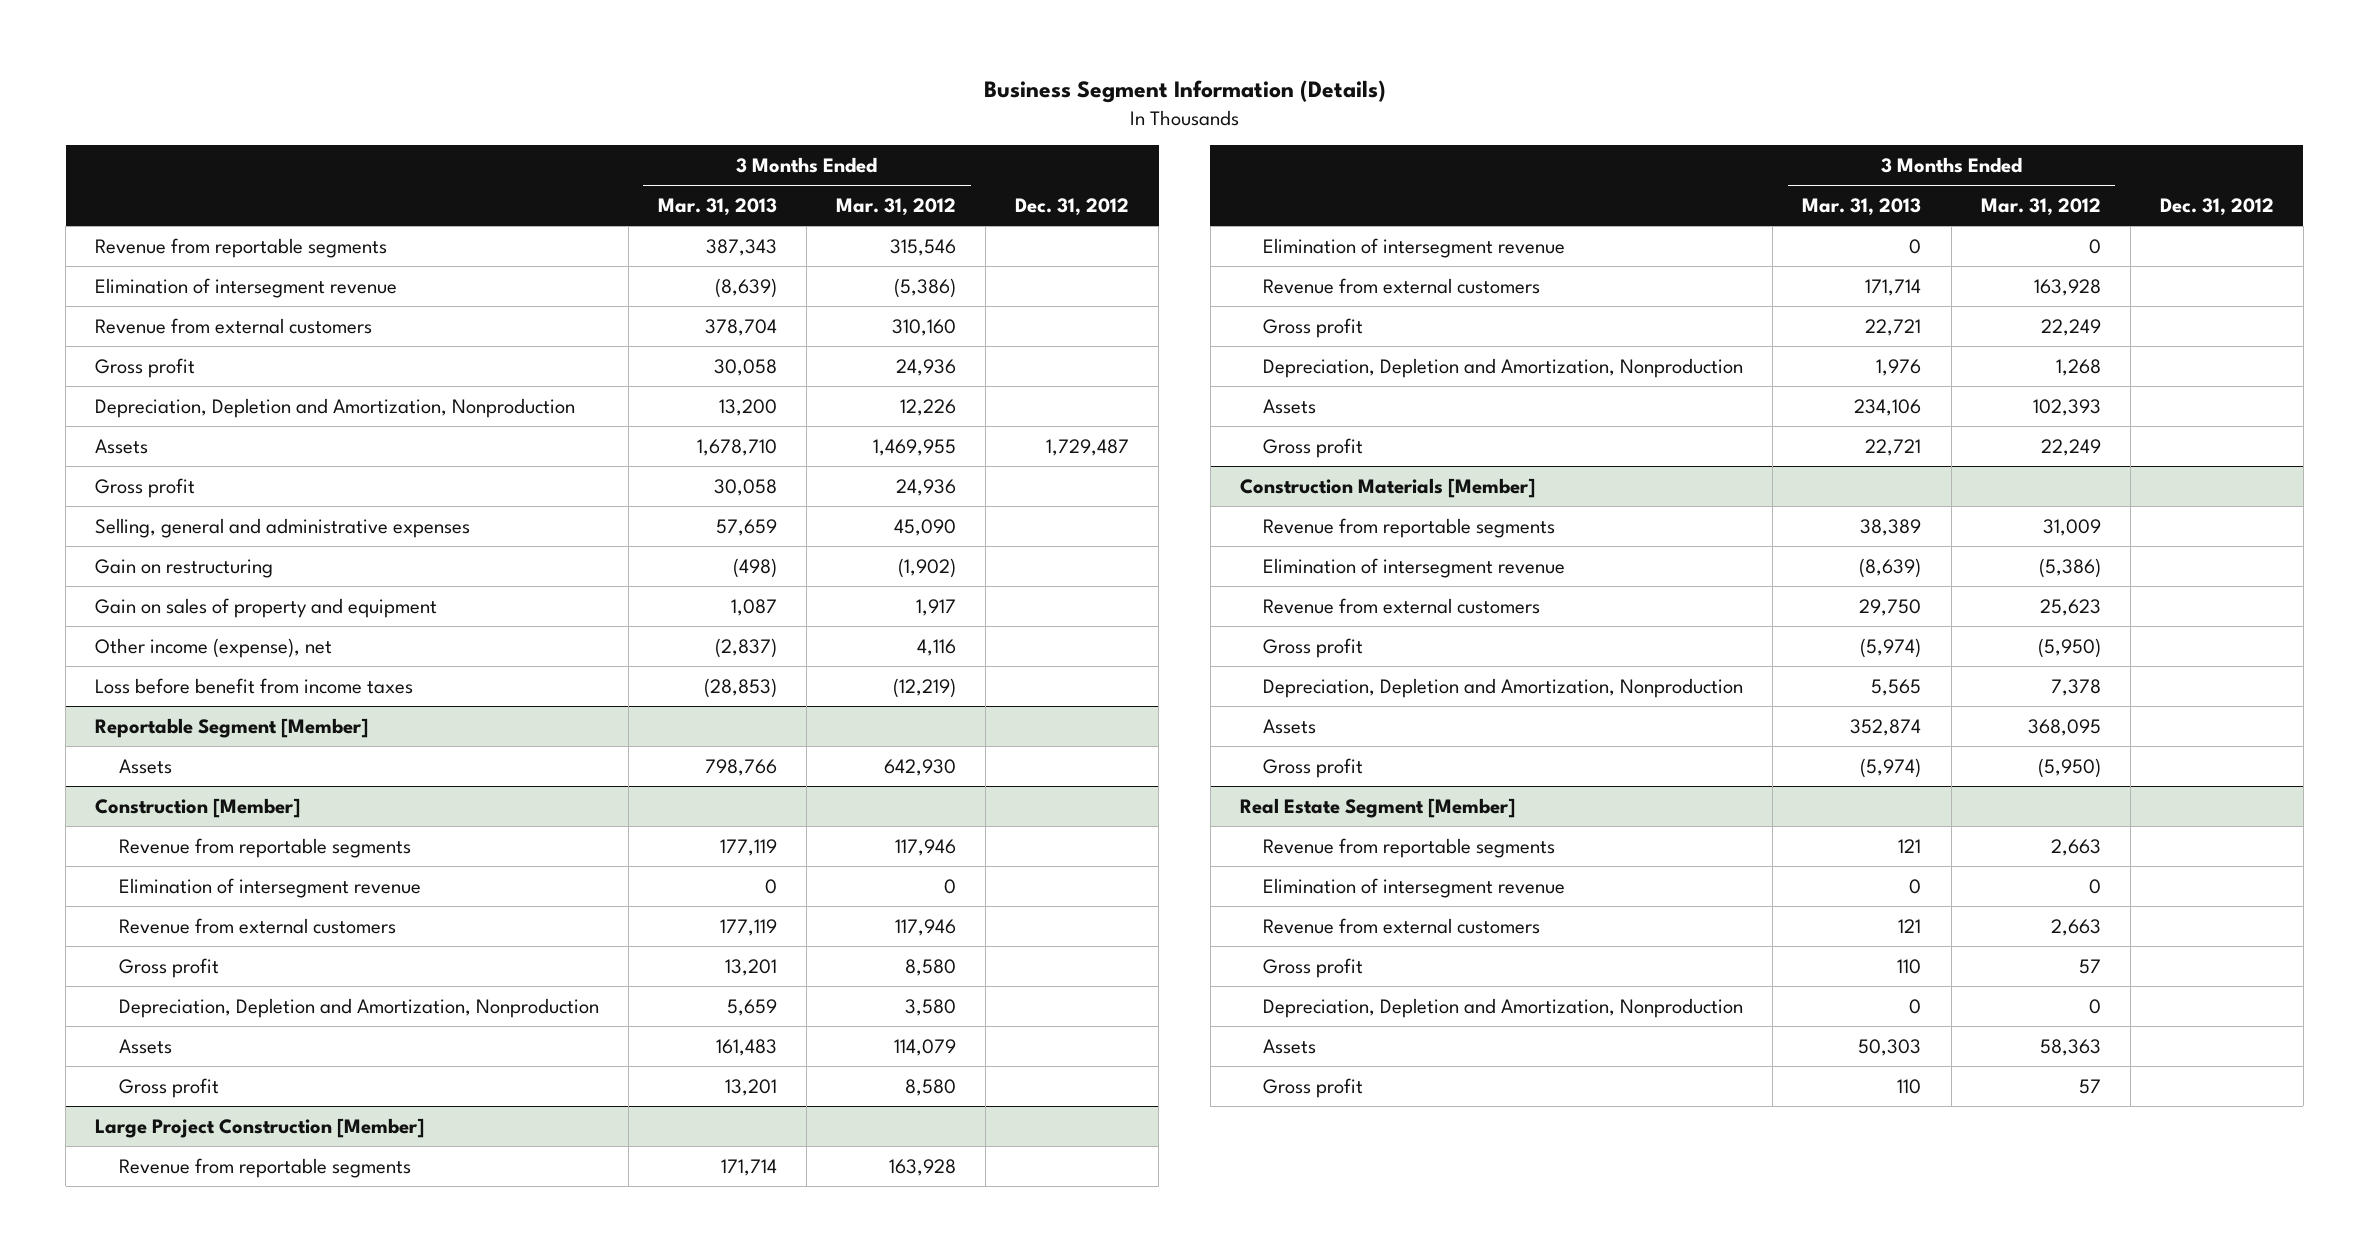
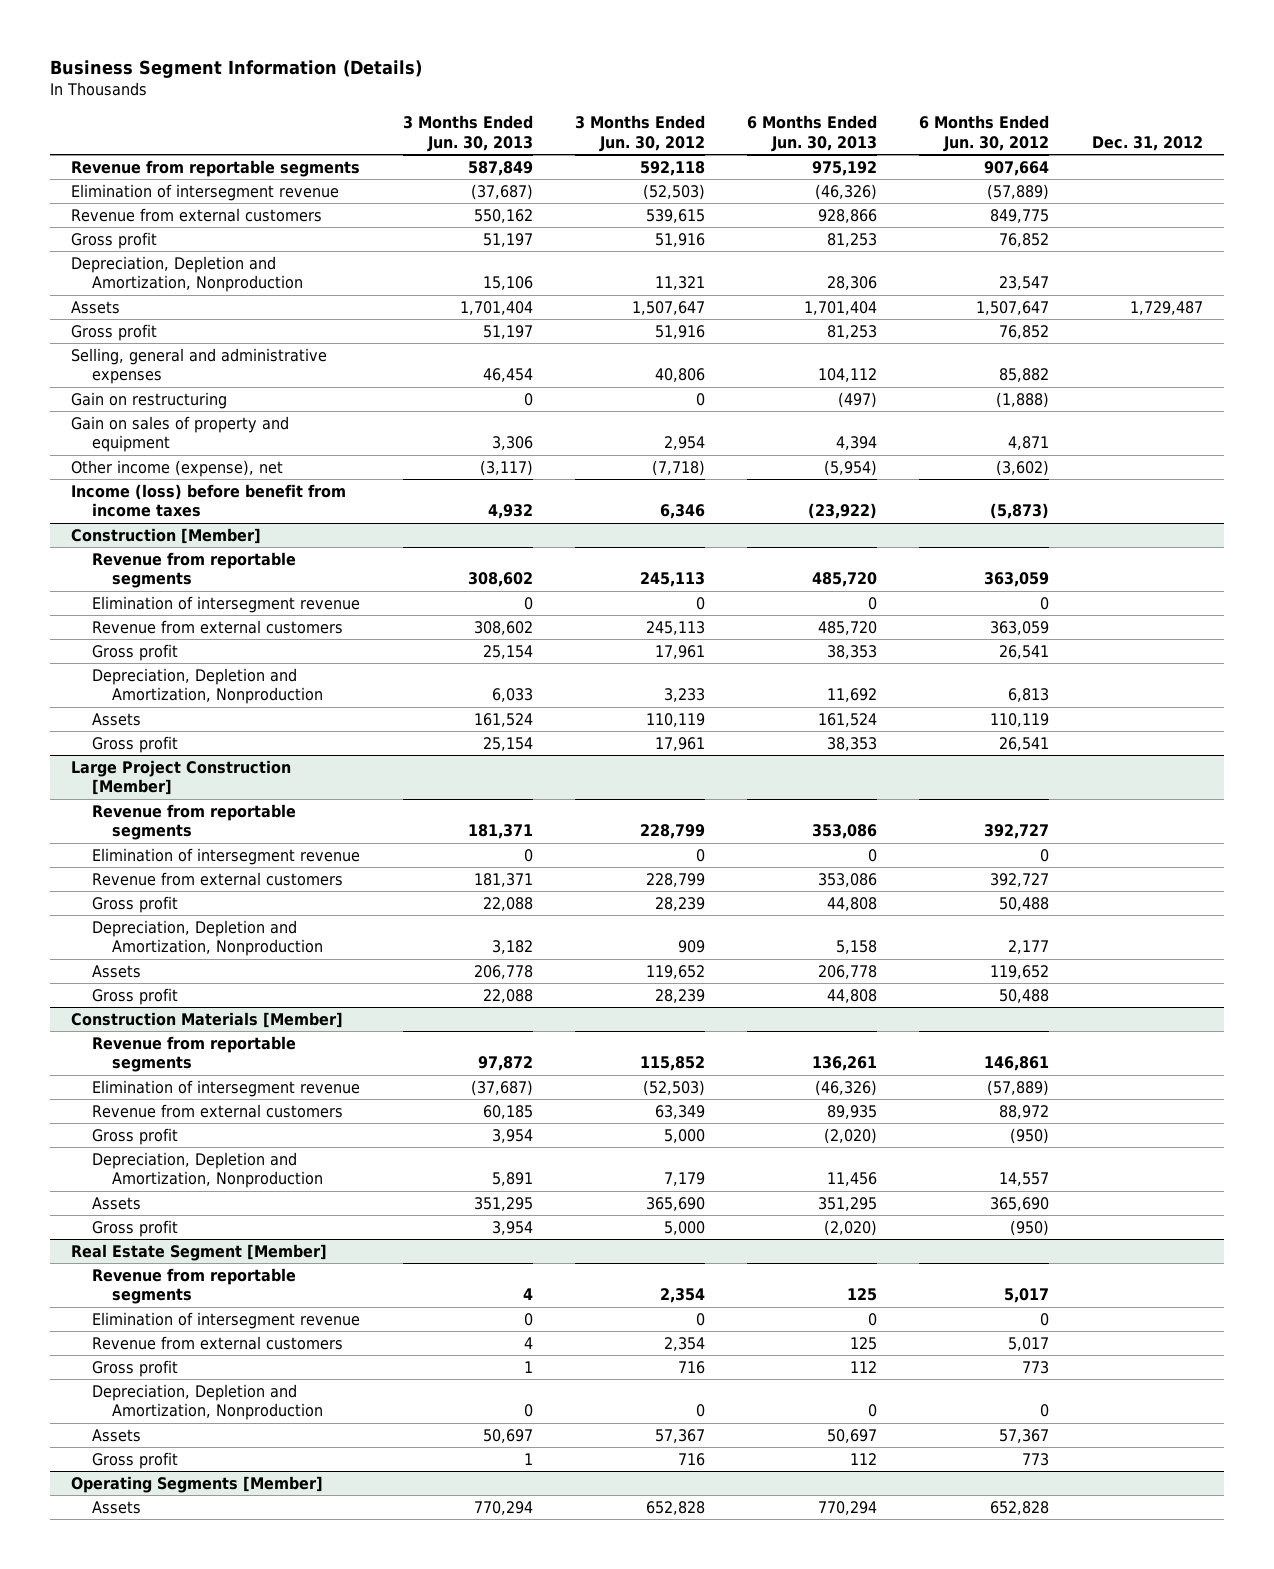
- | 3 Months Ended Mar. 31, 2013 | 3 Months Ended Mar. 31, 2012 | Dec. 31, 2012
+ | 3 Months Ended Jun. 30, 2013 | 3 Months Ended Jun. 30, 2012 | 6 Months Ended Jun. 30, 2013 | 6 Months Ended Jun. 30, 2012 | Dec. 31, 2012
- Loss before benefit from income taxes | (28,853) | (12,219) |
- Reportable Segment [Member]
- Assets | 798,766 | 642,930 |
+ Income (loss) before benefit from income taxes | 4,932 | 6,346 | (23,922) | (5,873) |
+ Operating Segments [Member]
+ Assets | 770,294 | 652,828 | 770,294 | 652,828 |

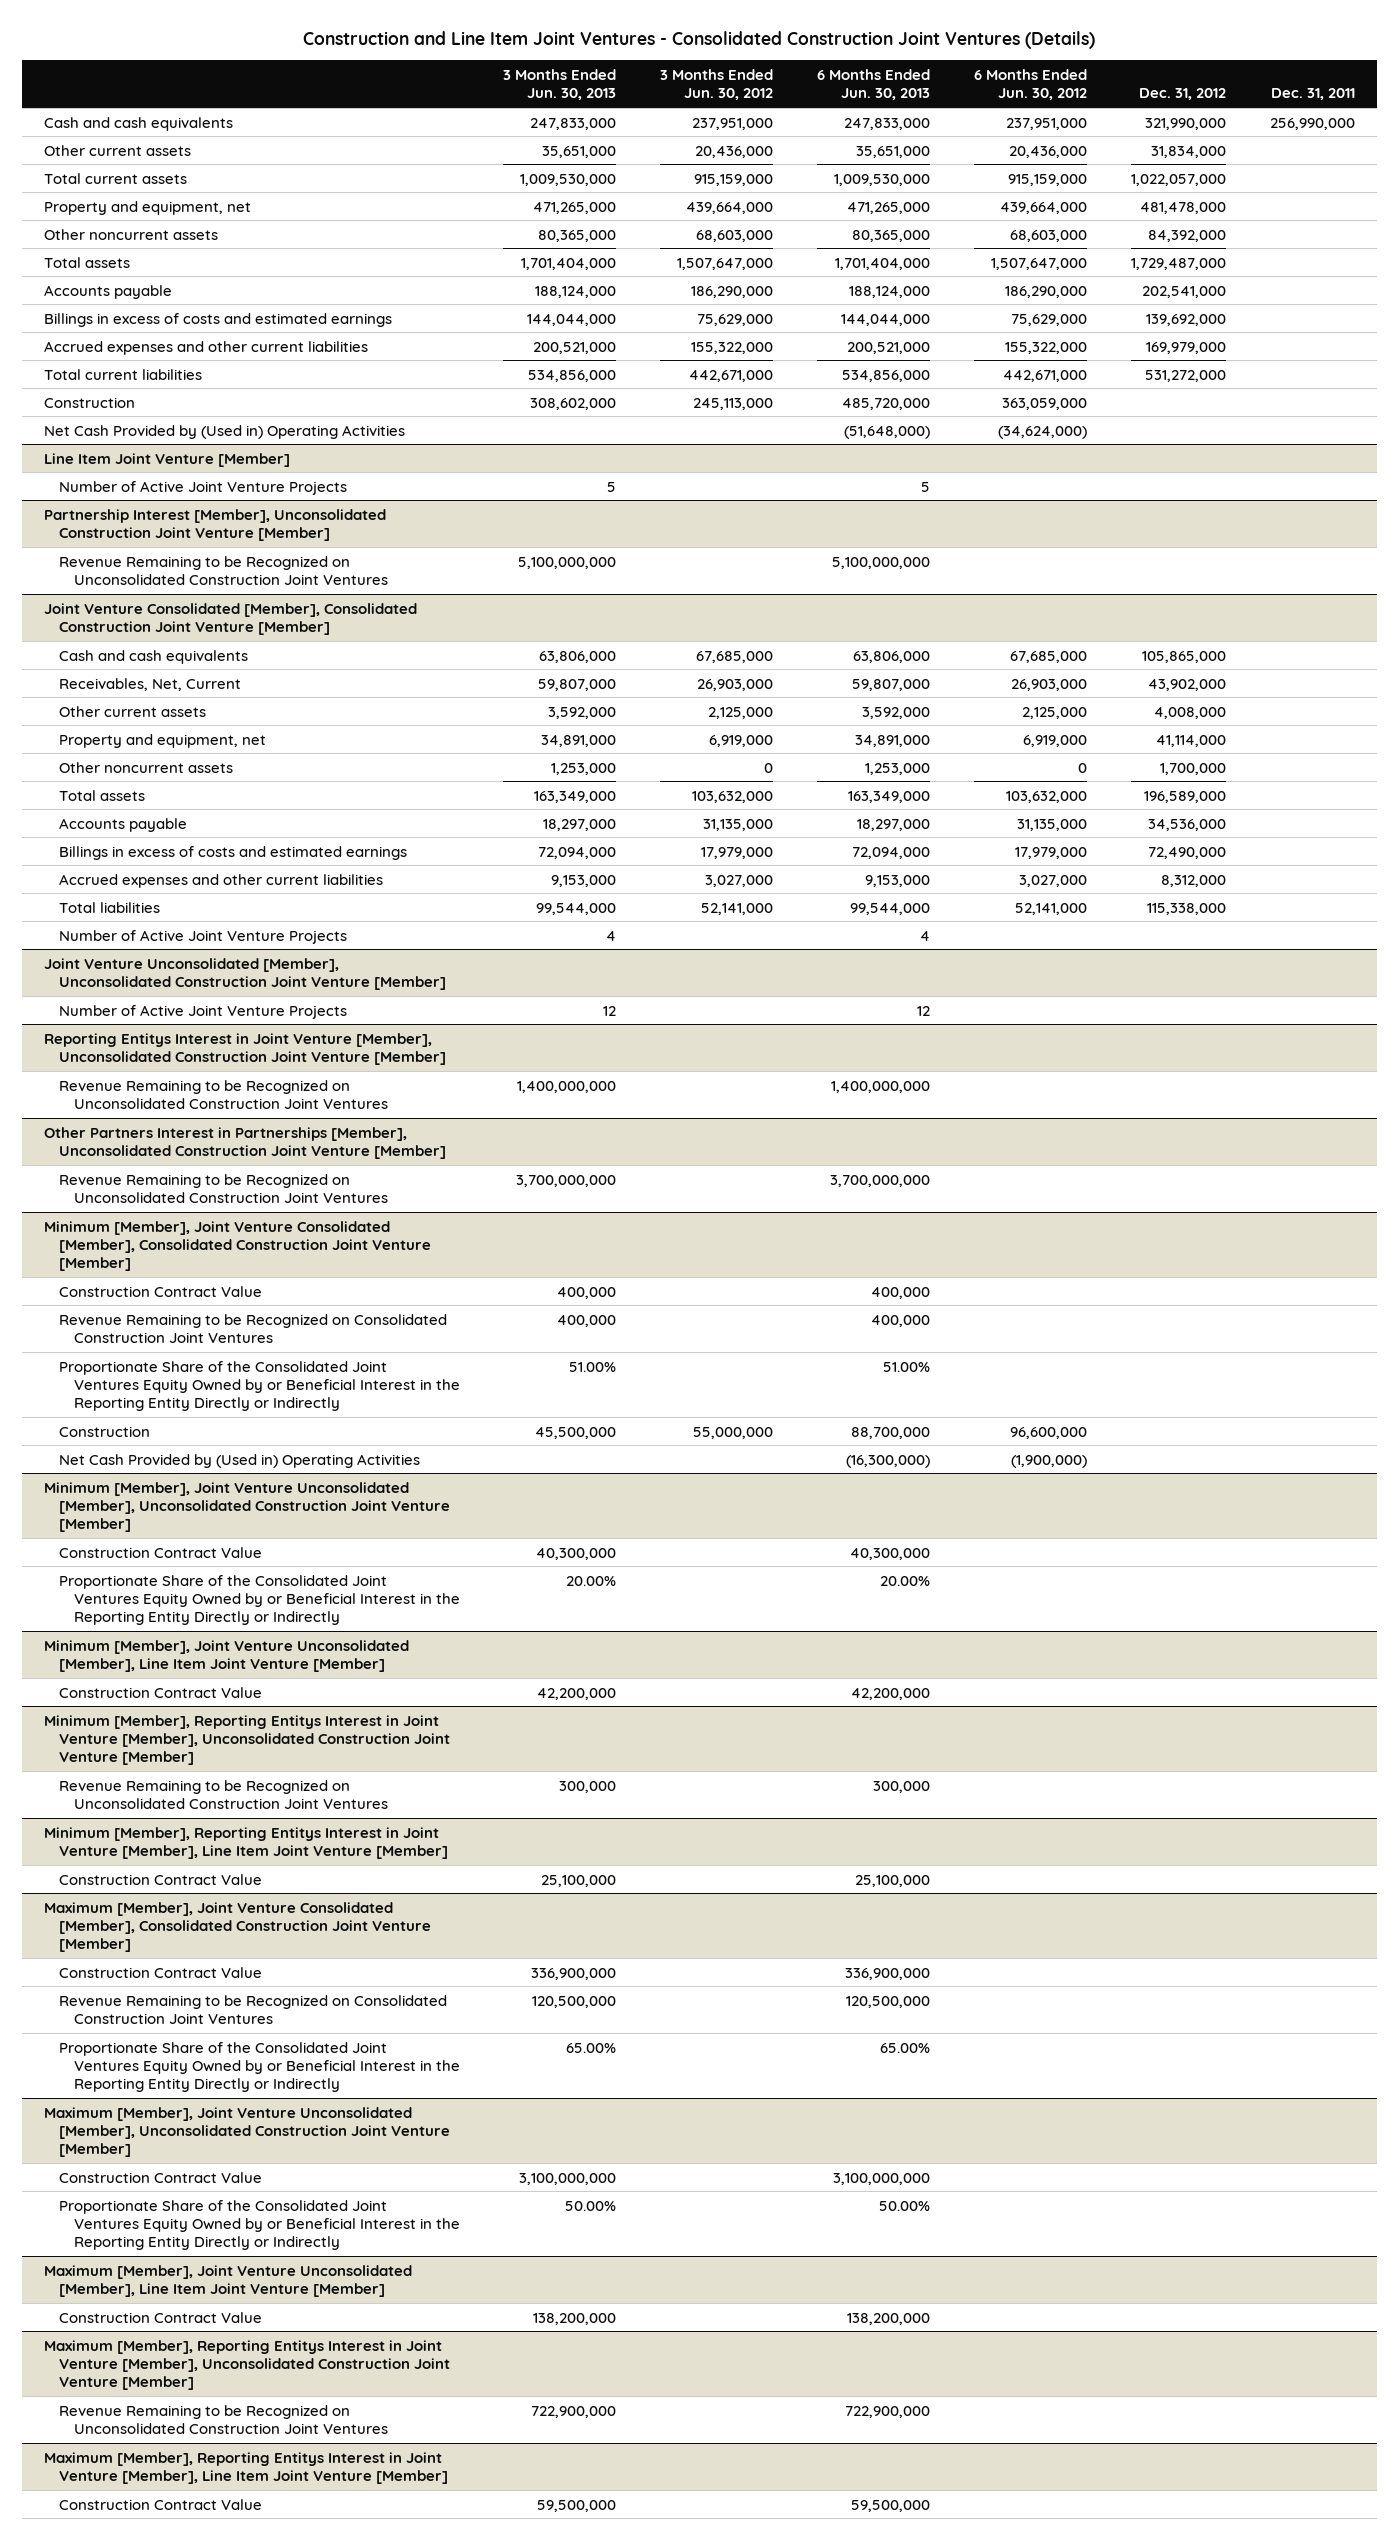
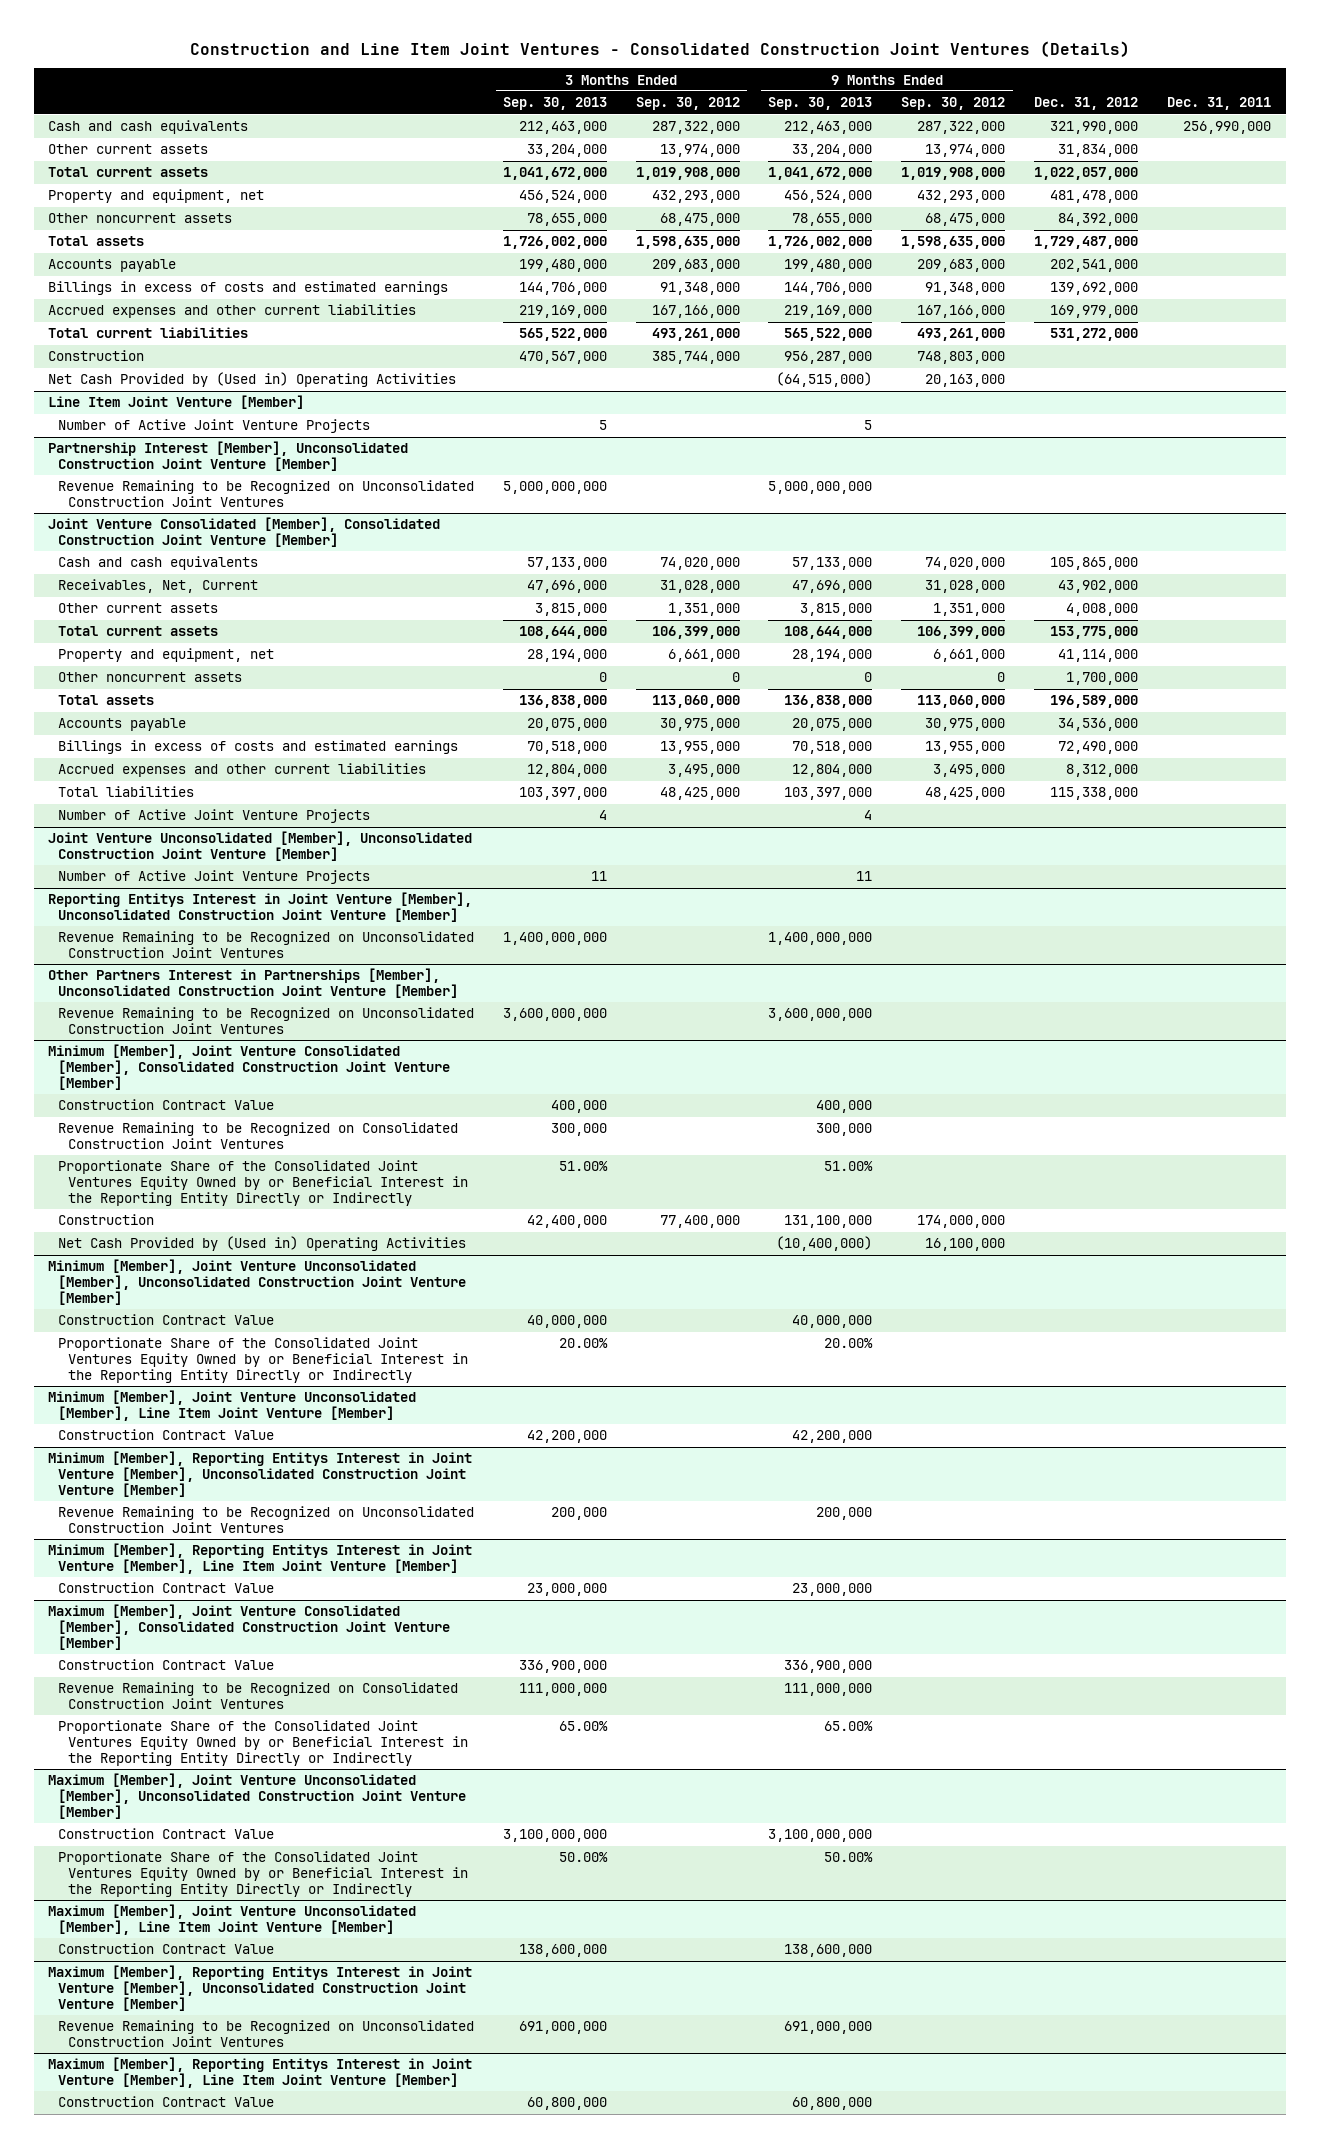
- | 3 Months Ended Jun. 30, 2013 | 3 Months Ended Jun. 30, 2012 | 6 Months Ended Jun. 30, 2013 | 6 Months Ended Jun. 30, 2012 | Dec. 31, 2012 | Dec. 31, 2011
+ | 3 Months Ended Sep. 30, 2013 | 3 Months Ended Sep. 30, 2012 | 9 Months Ended Sep. 30, 2013 | 9 Months Ended Sep. 30, 2012 | Dec. 31, 2012 | Dec. 31, 2011
@ Joint Venture Consolidated [Member], Consolidated Construction Joint Venture [Member]
+ Total current assets | 108,644,000 | 106,399,000 | 108,644,000 | 106,399,000 | 153,775,000 |

